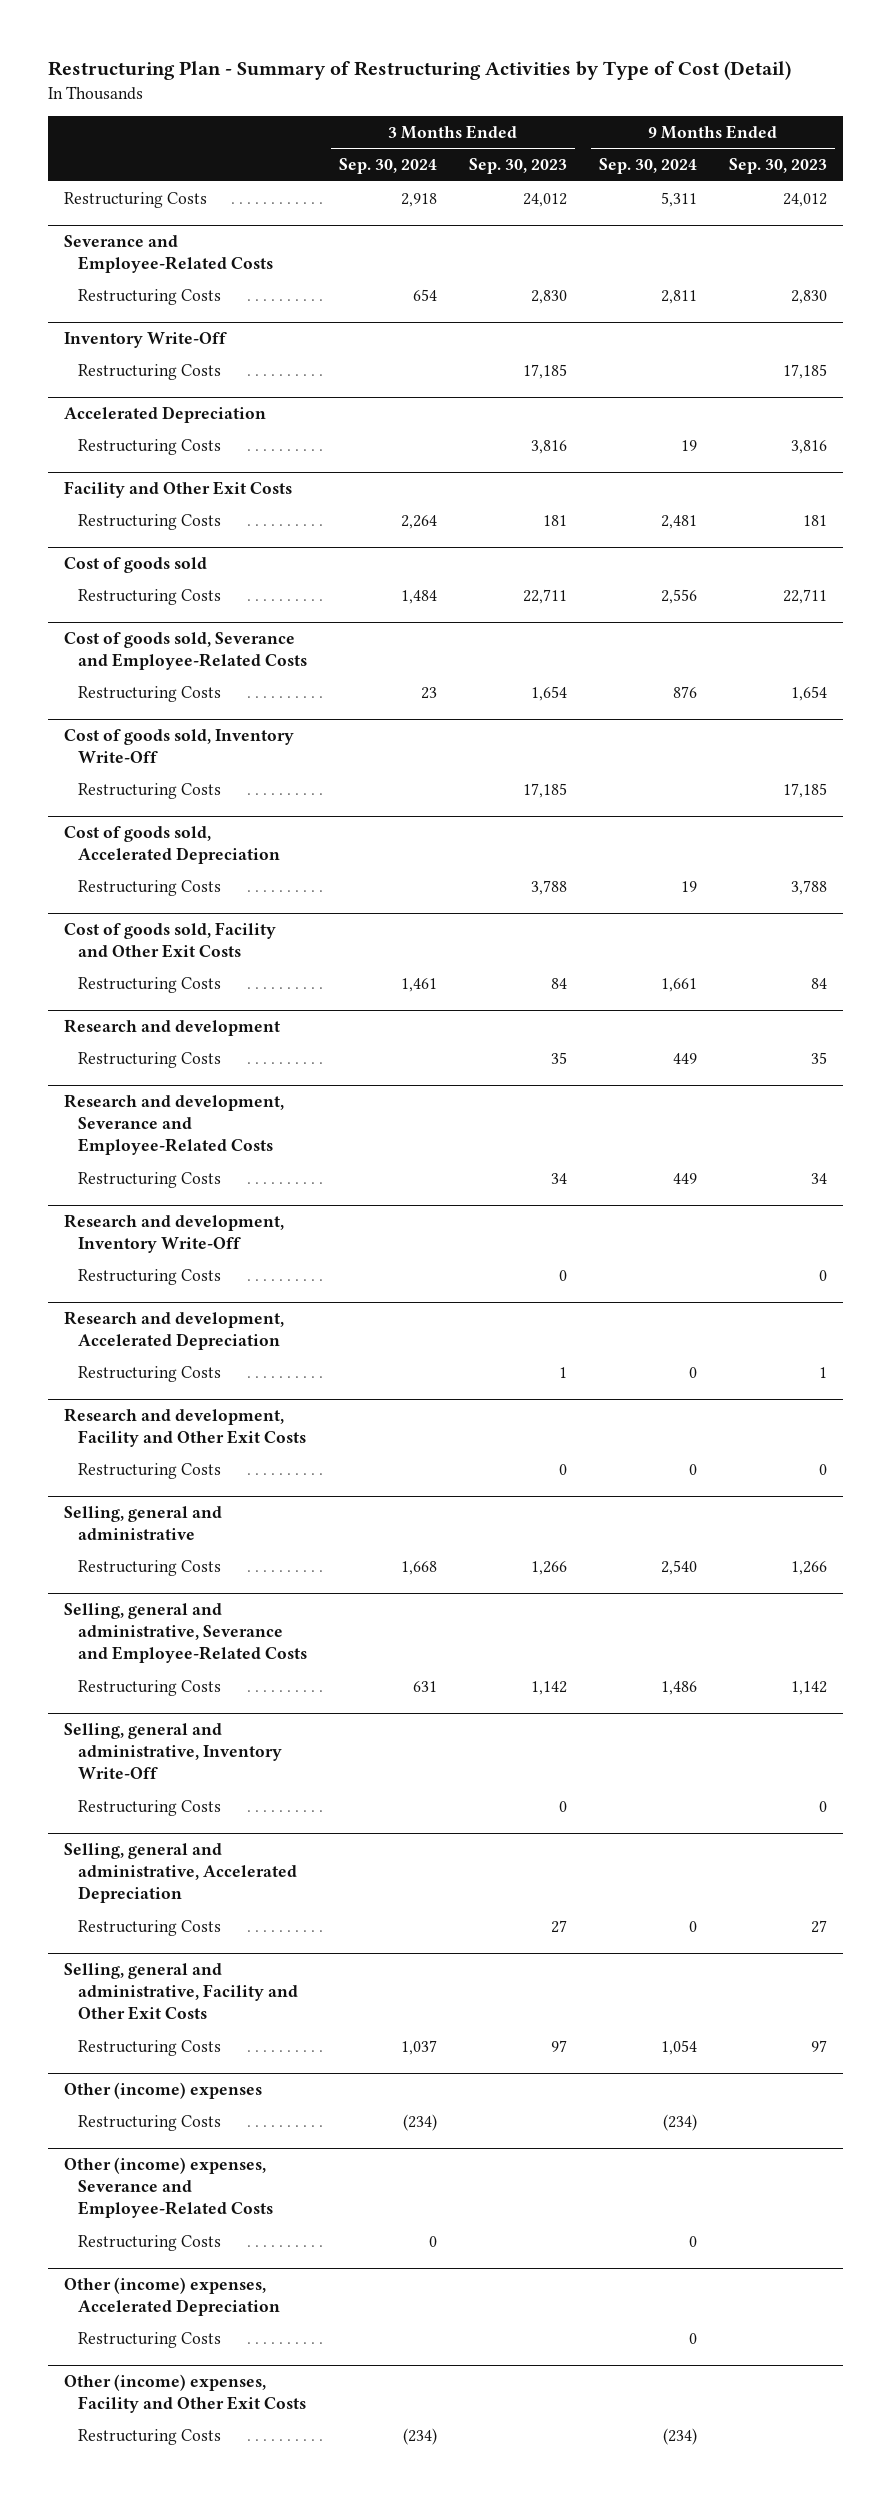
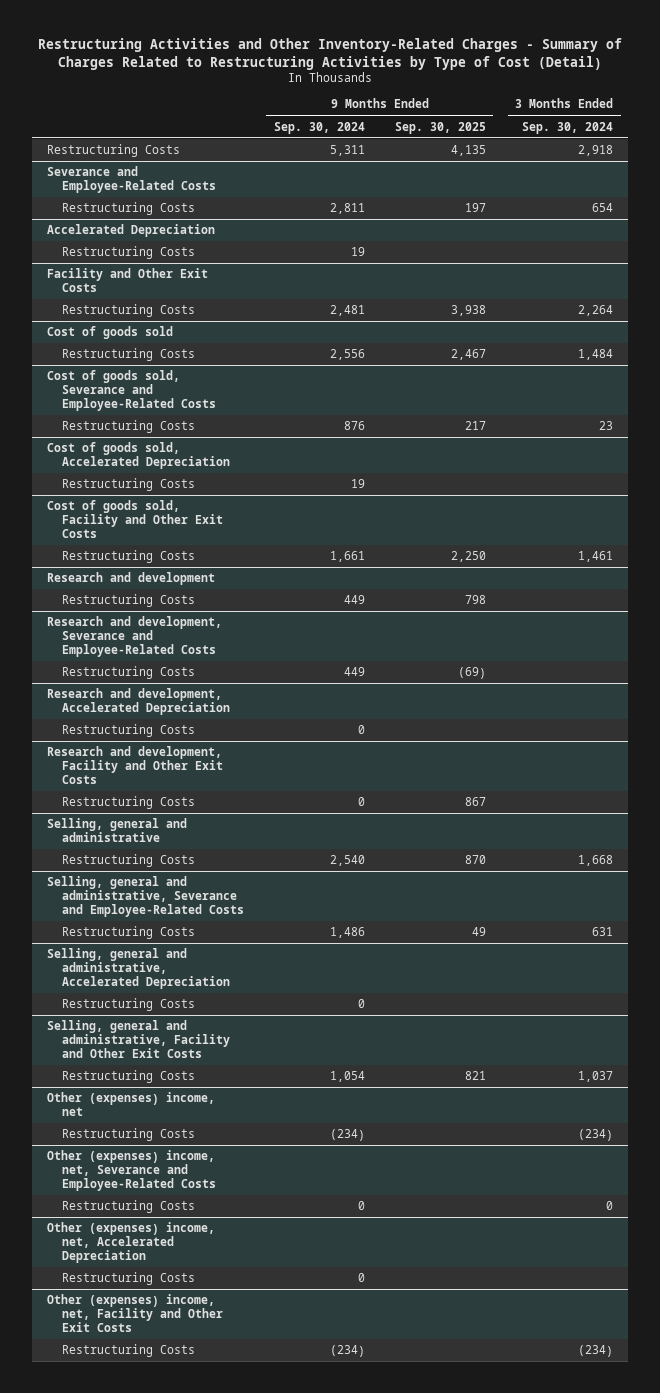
- Restructuring Plan - Summary of Restructuring Activities by Type of Cost (Detail)
+ Restructuring Activities and Other Inventory-Related Charges - Summary of Charges Related to Restructuring Activities by Type of Cost (Detail)
- | 3 Months Ended Sep. 30, 2024 | 3 Months Ended Sep. 30, 2023 | 9 Months Ended Sep. 30, 2024 | 9 Months Ended Sep. 30, 2023
+ | 9 Months Ended Sep. 30, 2024 | 9 Months Ended Sep. 30, 2025 | 3 Months Ended Sep. 30, 2024
- Inventory Write-Off
- Restructuring Costs | | 17,185 | | 17,185
- Cost of goods sold, Inventory Write-Off
- Restructuring Costs | | 17,185 | | 17,185
- Research and development, Inventory Write-Off
- Restructuring Costs | | 0 | | 0
- Selling, general and administrative, Inventory Write-Off
- Restructuring Costs | | 0 | | 0
- Other (income) expenses
+ Other (expenses) income, net
- Other (income) expenses, Severance and Employee-Related Costs
+ Other (expenses) income, net, Severance and Employee-Related Costs
- Other (income) expenses, Accelerated Depreciation
+ Other (expenses) income, net, Accelerated Depreciation
- Other (income) expenses, Facility and Other Exit Costs
+ Other (expenses) income, net, Facility and Other Exit Costs

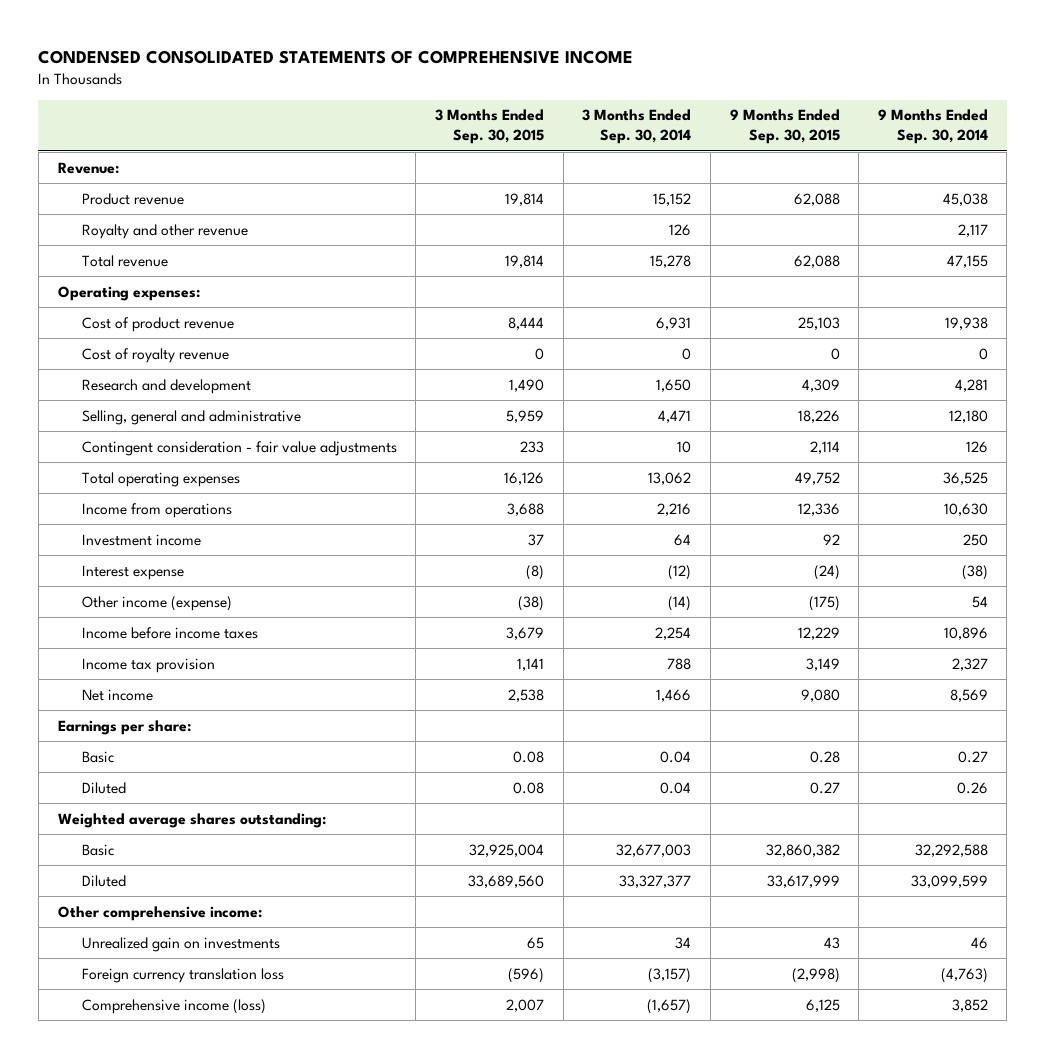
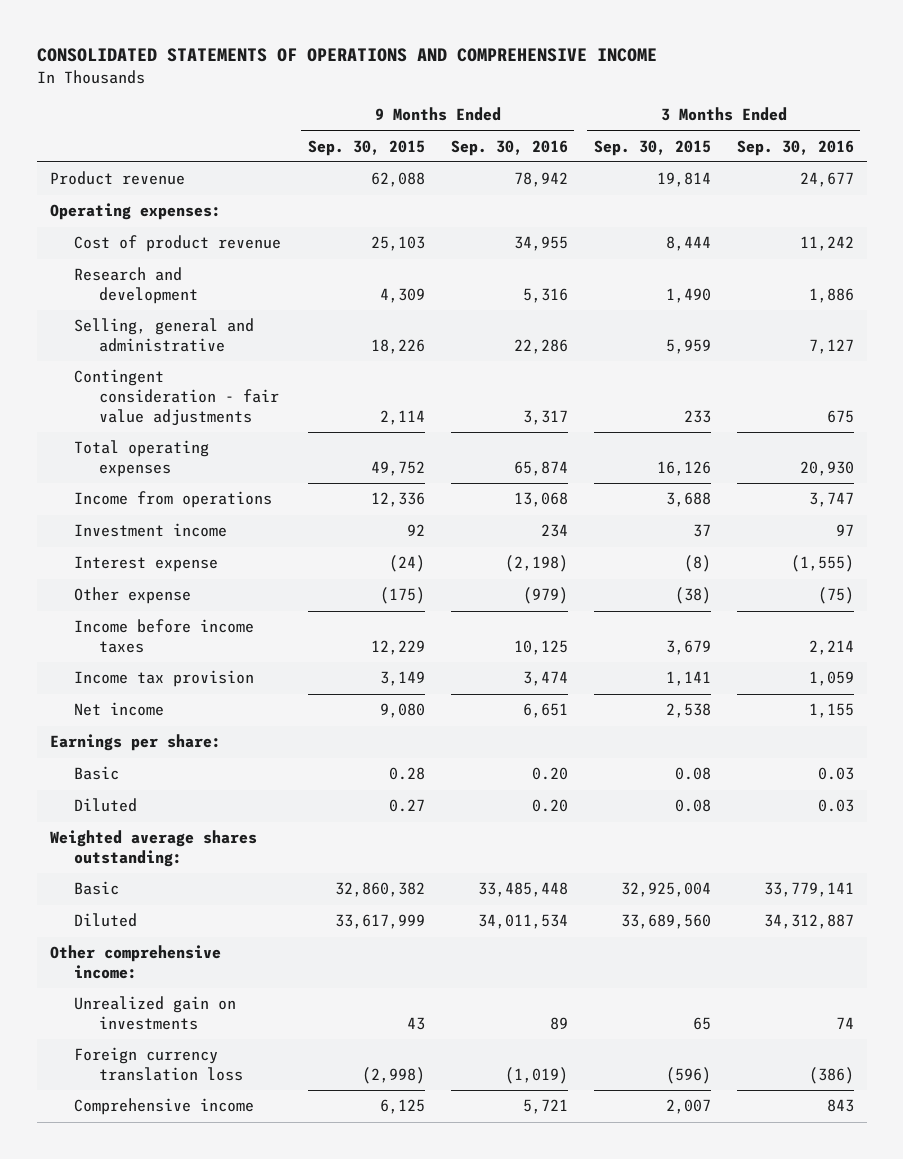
- CONDENSED CONSOLIDATED STATEMENTS OF COMPREHENSIVE INCOME
+ CONSOLIDATED STATEMENTS OF OPERATIONS AND COMPREHENSIVE INCOME
- | 3 Months Ended Sep. 30, 2015 | 3 Months Ended Sep. 30, 2014 | 9 Months Ended Sep. 30, 2015 | 9 Months Ended Sep. 30, 2014
+ | 9 Months Ended Sep. 30, 2015 | 9 Months Ended Sep. 30, 2016 | 3 Months Ended Sep. 30, 2015 | 3 Months Ended Sep. 30, 2016
- Revenue:
- Royalty and other revenue | | 126 | | 2,117
- Total revenue | 19,814 | 15,278 | 62,088 | 47,155
- Cost of royalty revenue | 0 | 0 | 0 | 0
- Other income (expense) | (38) | (14) | (175) | 54
+ Other expense | (175) | (979) | (38) | (75)
- Comprehensive income (loss) | 2,007 | (1,657) | 6,125 | 3,852
+ Comprehensive income | 6,125 | 5,721 | 2,007 | 843

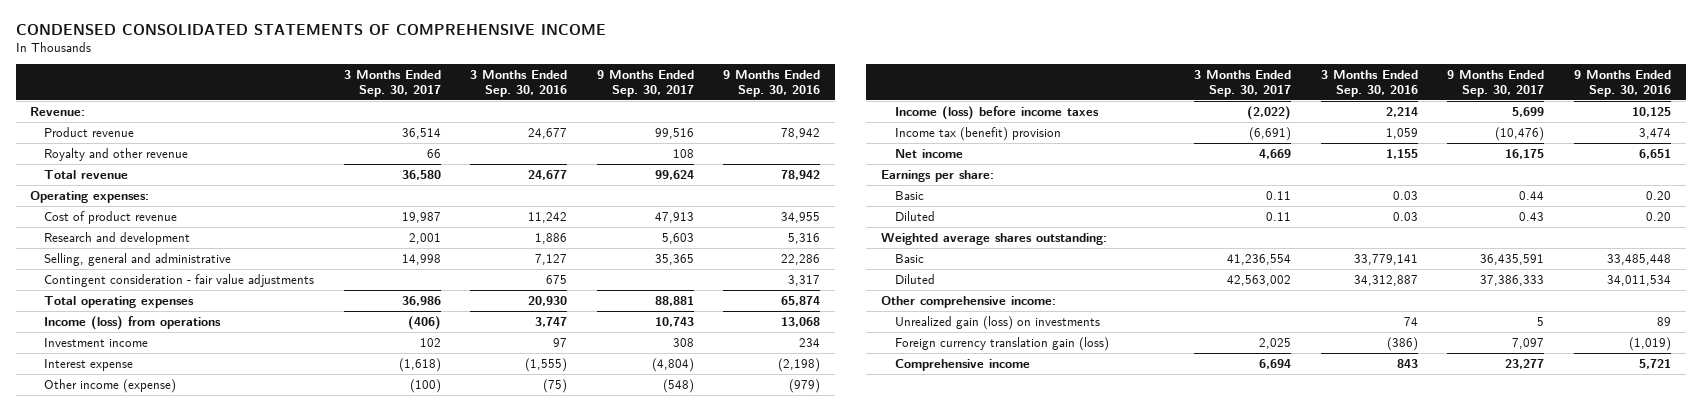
- CONSOLIDATED STATEMENTS OF OPERATIONS AND COMPREHENSIVE INCOME
+ CONDENSED CONSOLIDATED STATEMENTS OF COMPREHENSIVE INCOME
- | 9 Months Ended Sep. 30, 2015 | 9 Months Ended Sep. 30, 2016 | 3 Months Ended Sep. 30, 2015 | 3 Months Ended Sep. 30, 2016
+ | 3 Months Ended Sep. 30, 2017 | 3 Months Ended Sep. 30, 2016 | 9 Months Ended Sep. 30, 2017 | 9 Months Ended Sep. 30, 2016
+ Revenue:
+ Royalty and other revenue | 66 | | 108 |
+ Total revenue | 36,580 | 24,677 | 99,624 | 78,942
- Income from operations | 12,336 | 13,068 | 3,688 | 3,747
+ Income (loss) from operations | (406) | 3,747 | 10,743 | 13,068
- Other expense | (175) | (979) | (38) | (75)
- Income before income taxes | 12,229 | 10,125 | 3,679 | 2,214
- Income tax provision | 3,149 | 3,474 | 1,141 | 1,059
+ Other income (expense) | (100) | (75) | (548) | (979)
+ Income (loss) before income taxes | (2,022) | 2,214 | 5,699 | 10,125
+ Income tax (benefit) provision | (6,691) | 1,059 | (10,476) | 3,474
- Unrealized gain on investments | 43 | 89 | 65 | 74
- Foreign currency translation loss | (2,998) | (1,019) | (596) | (386)
+ Unrealized gain (loss) on investments | | 74 | 5 | 89
+ Foreign currency translation gain (loss) | 2,025 | (386) | 7,097 | (1,019)

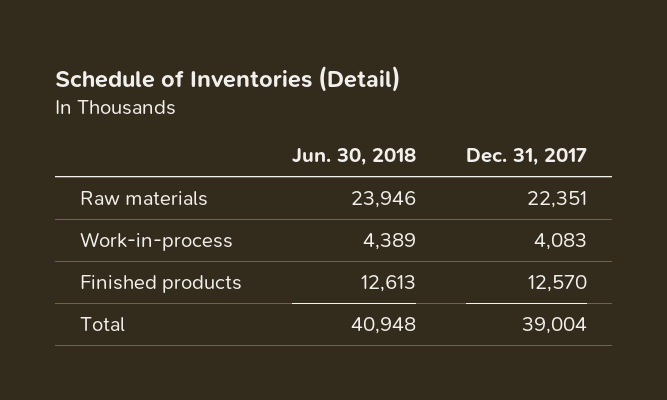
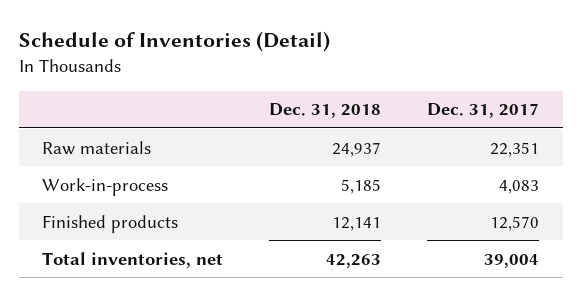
- | Jun. 30, 2018 | Dec. 31, 2017
+ | Dec. 31, 2018 | Dec. 31, 2017
- Total | 40,948 | 39,004
+ Total inventories, net | 42,263 | 39,004

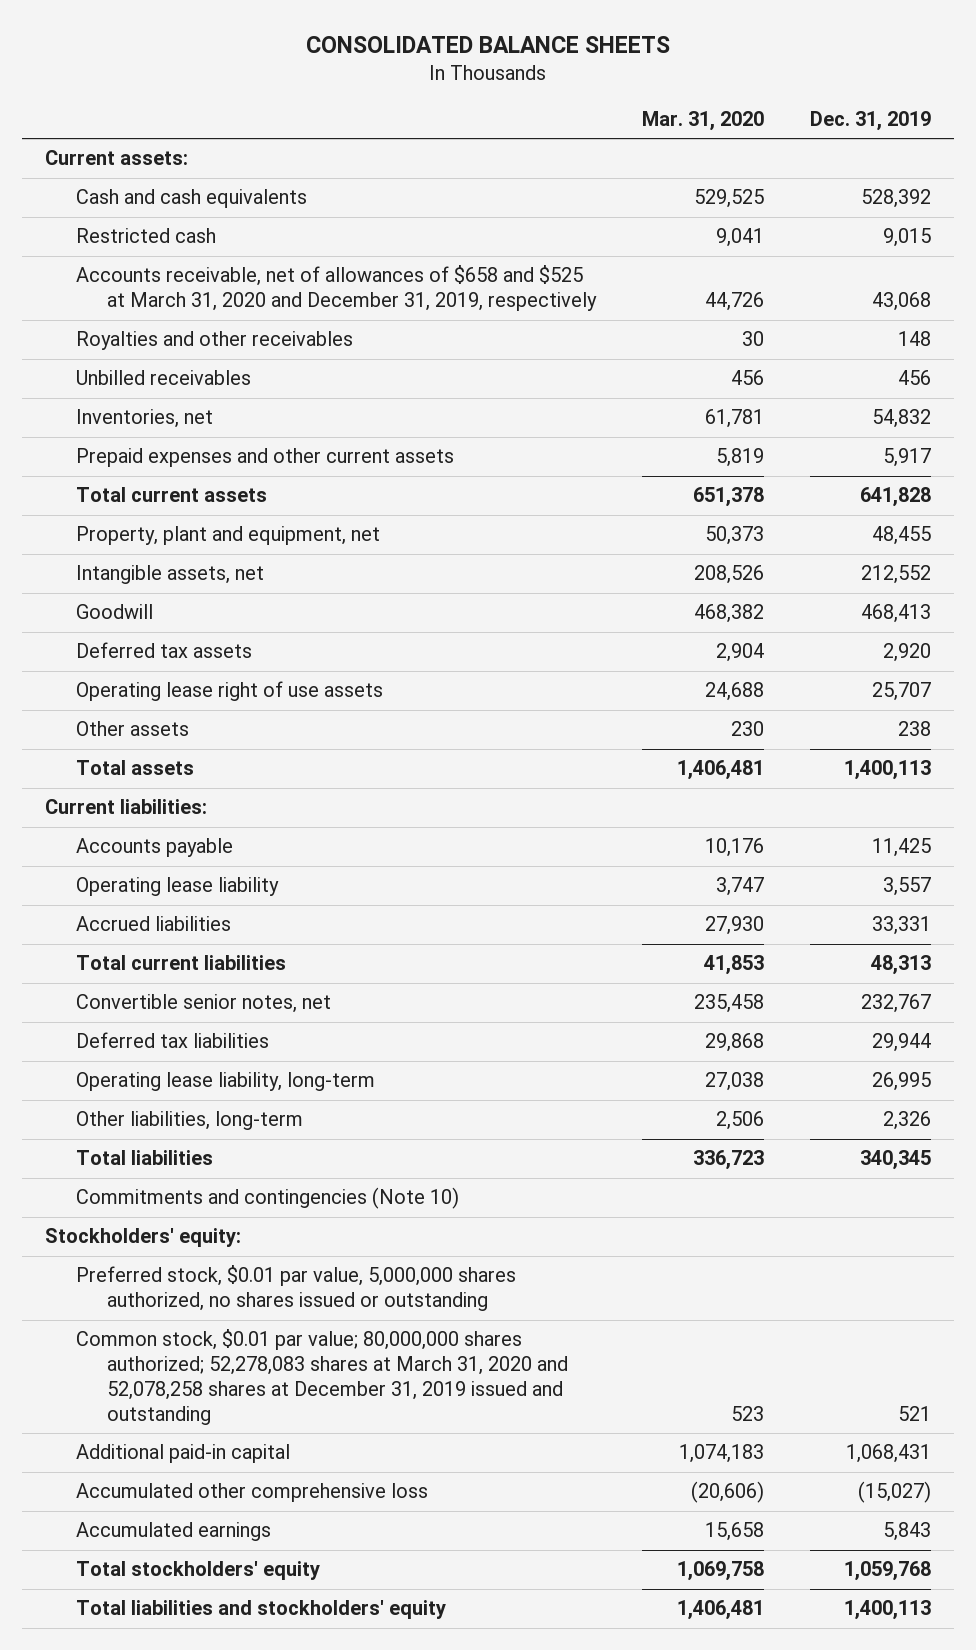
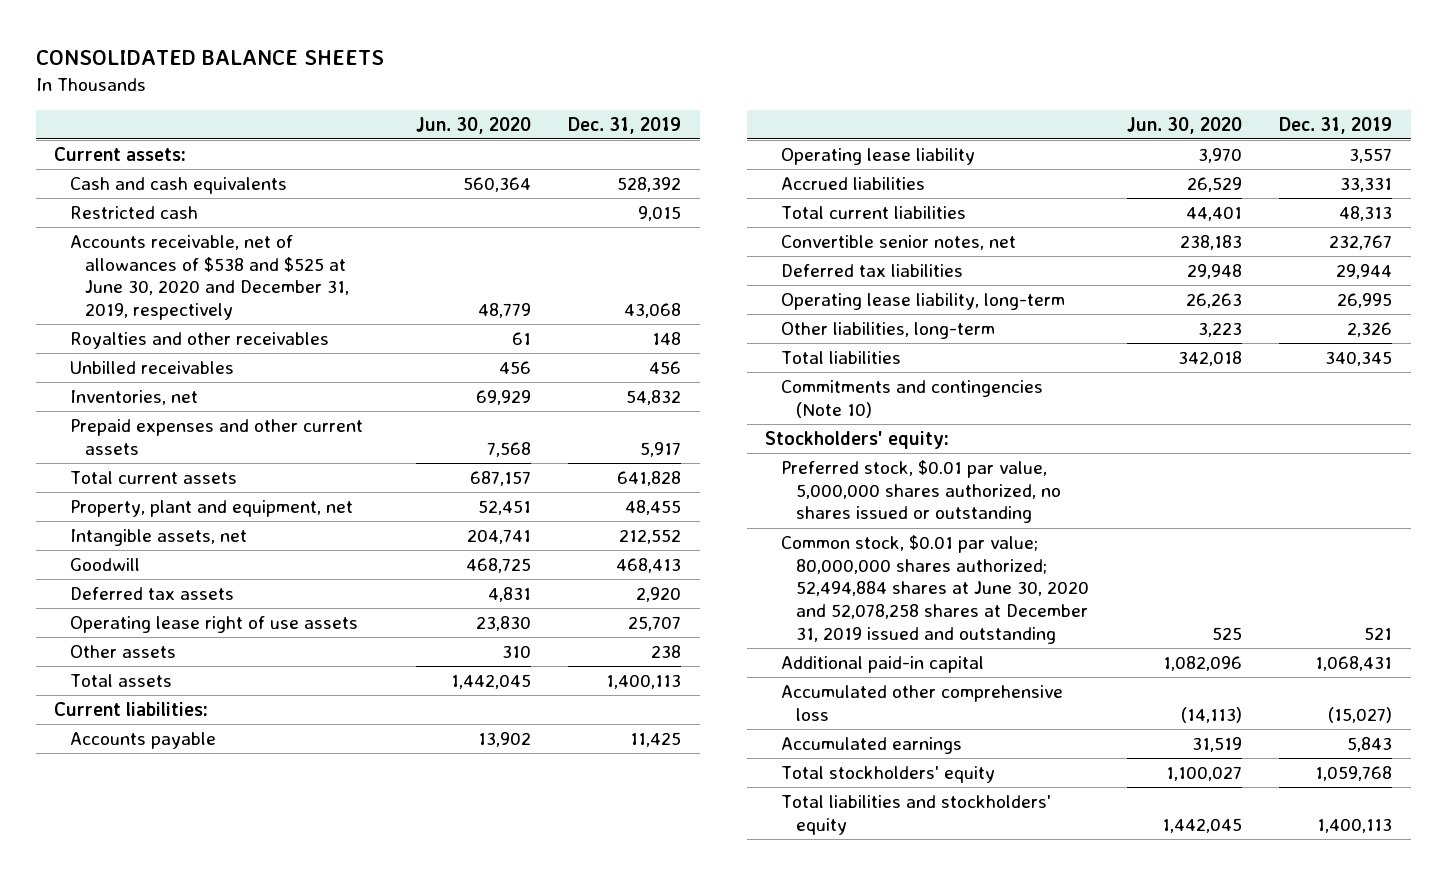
- | Mar. 31, 2020 | Dec. 31, 2019
+ | Jun. 30, 2020 | Dec. 31, 2019
- Accounts receivable, net of allowances of $658 and $525 at March 31, 2020 and December 31, 2019, respectively | 44,726 | 43,068
+ Accounts receivable, net of allowances of $538 and $525 at June 30, 2020 and December 31, 2019, respectively | 48,779 | 43,068
- Common stock, $0.01 par value; 80,000,000 shares authorized; 52,278,083 shares at March 31, 2020 and 52,078,258 shares at December 31, 2019 issued and outstanding | 523 | 521
+ Common stock, $0.01 par value; 80,000,000 shares authorized; 52,494,884 shares at June 30, 2020 and 52,078,258 shares at December 31, 2019 issued and outstanding | 525 | 521

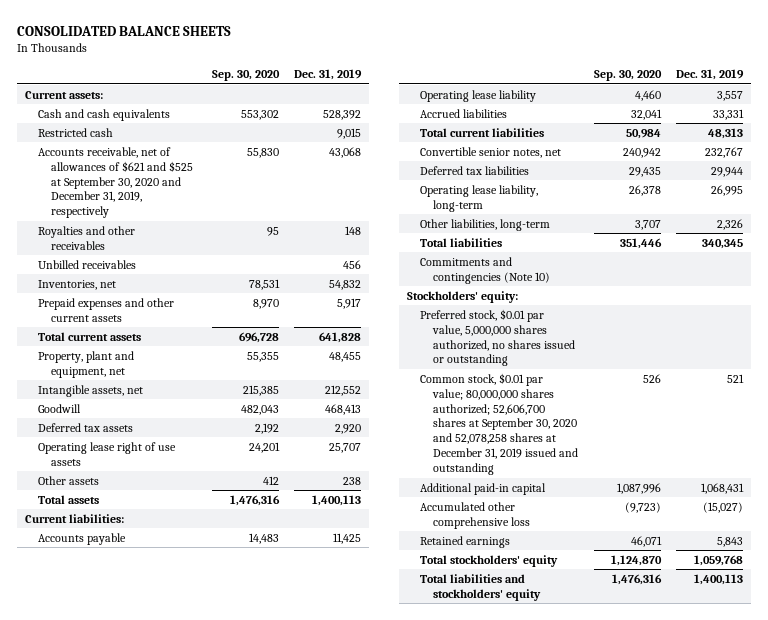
- | Jun. 30, 2020 | Dec. 31, 2019
+ | Sep. 30, 2020 | Dec. 31, 2019
- Accounts receivable, net of allowances of $538 and $525 at June 30, 2020 and December 31, 2019, respectively | 48,779 | 43,068
+ Accounts receivable, net of allowances of $621 and $525 at September 30, 2020 and December 31, 2019, respectively | 55,830 | 43,068
- Common stock, $0.01 par value; 80,000,000 shares authorized; 52,494,884 shares at June 30, 2020 and 52,078,258 shares at December 31, 2019 issued and outstanding | 525 | 521
+ Common stock, $0.01 par value; 80,000,000 shares authorized; 52,606,700 shares at September 30, 2020 and 52,078,258 shares at December 31, 2019 issued and outstanding | 526 | 521
- Accumulated earnings | 31,519 | 5,843
+ Retained earnings | 46,071 | 5,843

